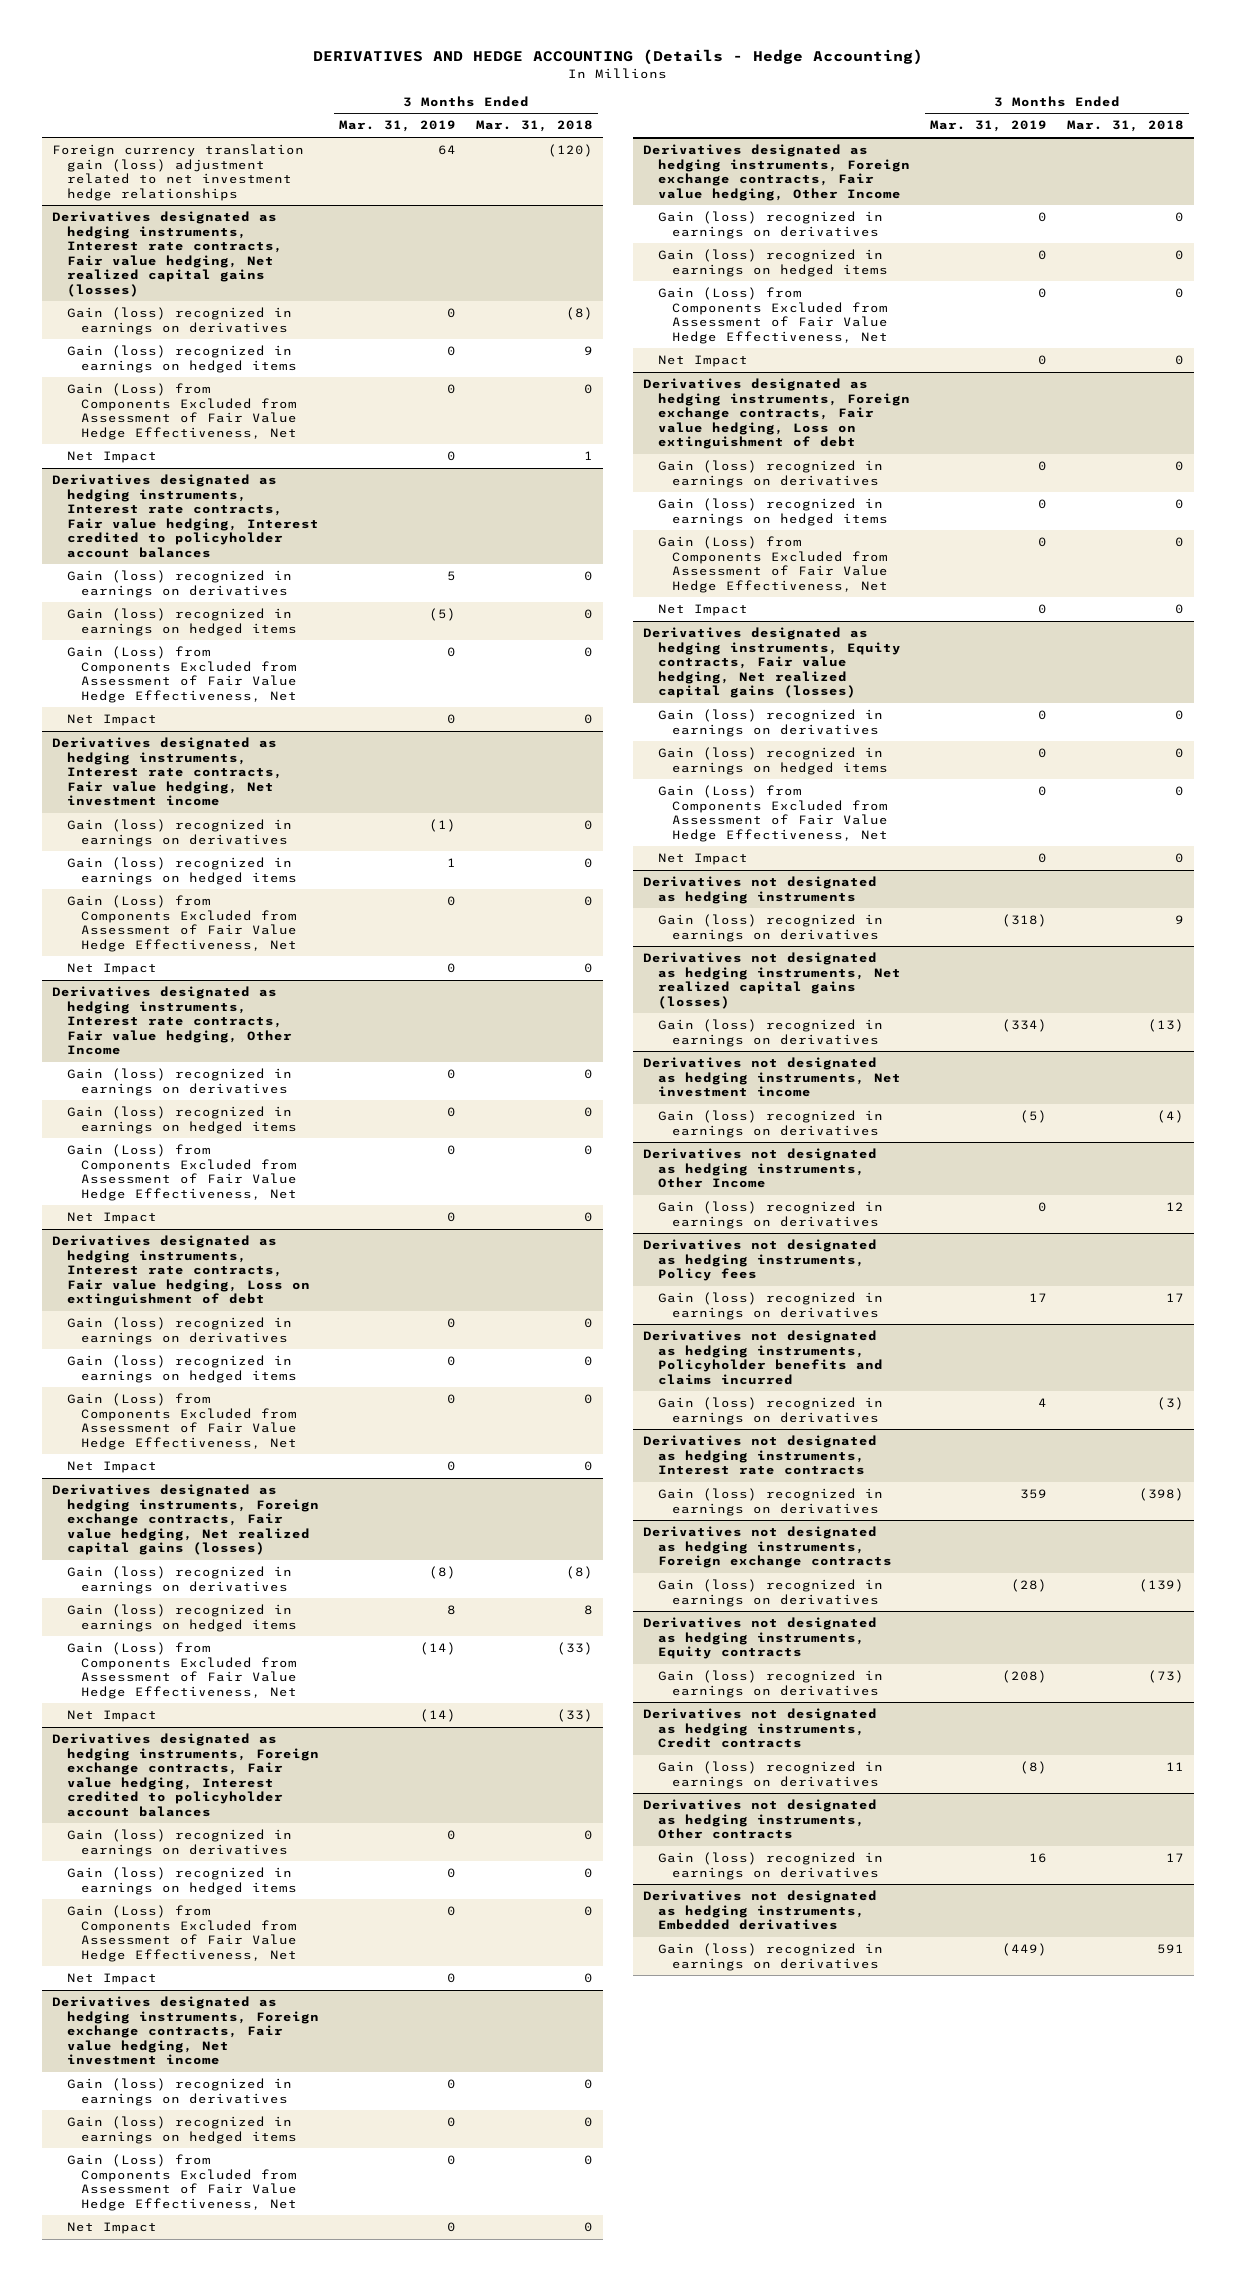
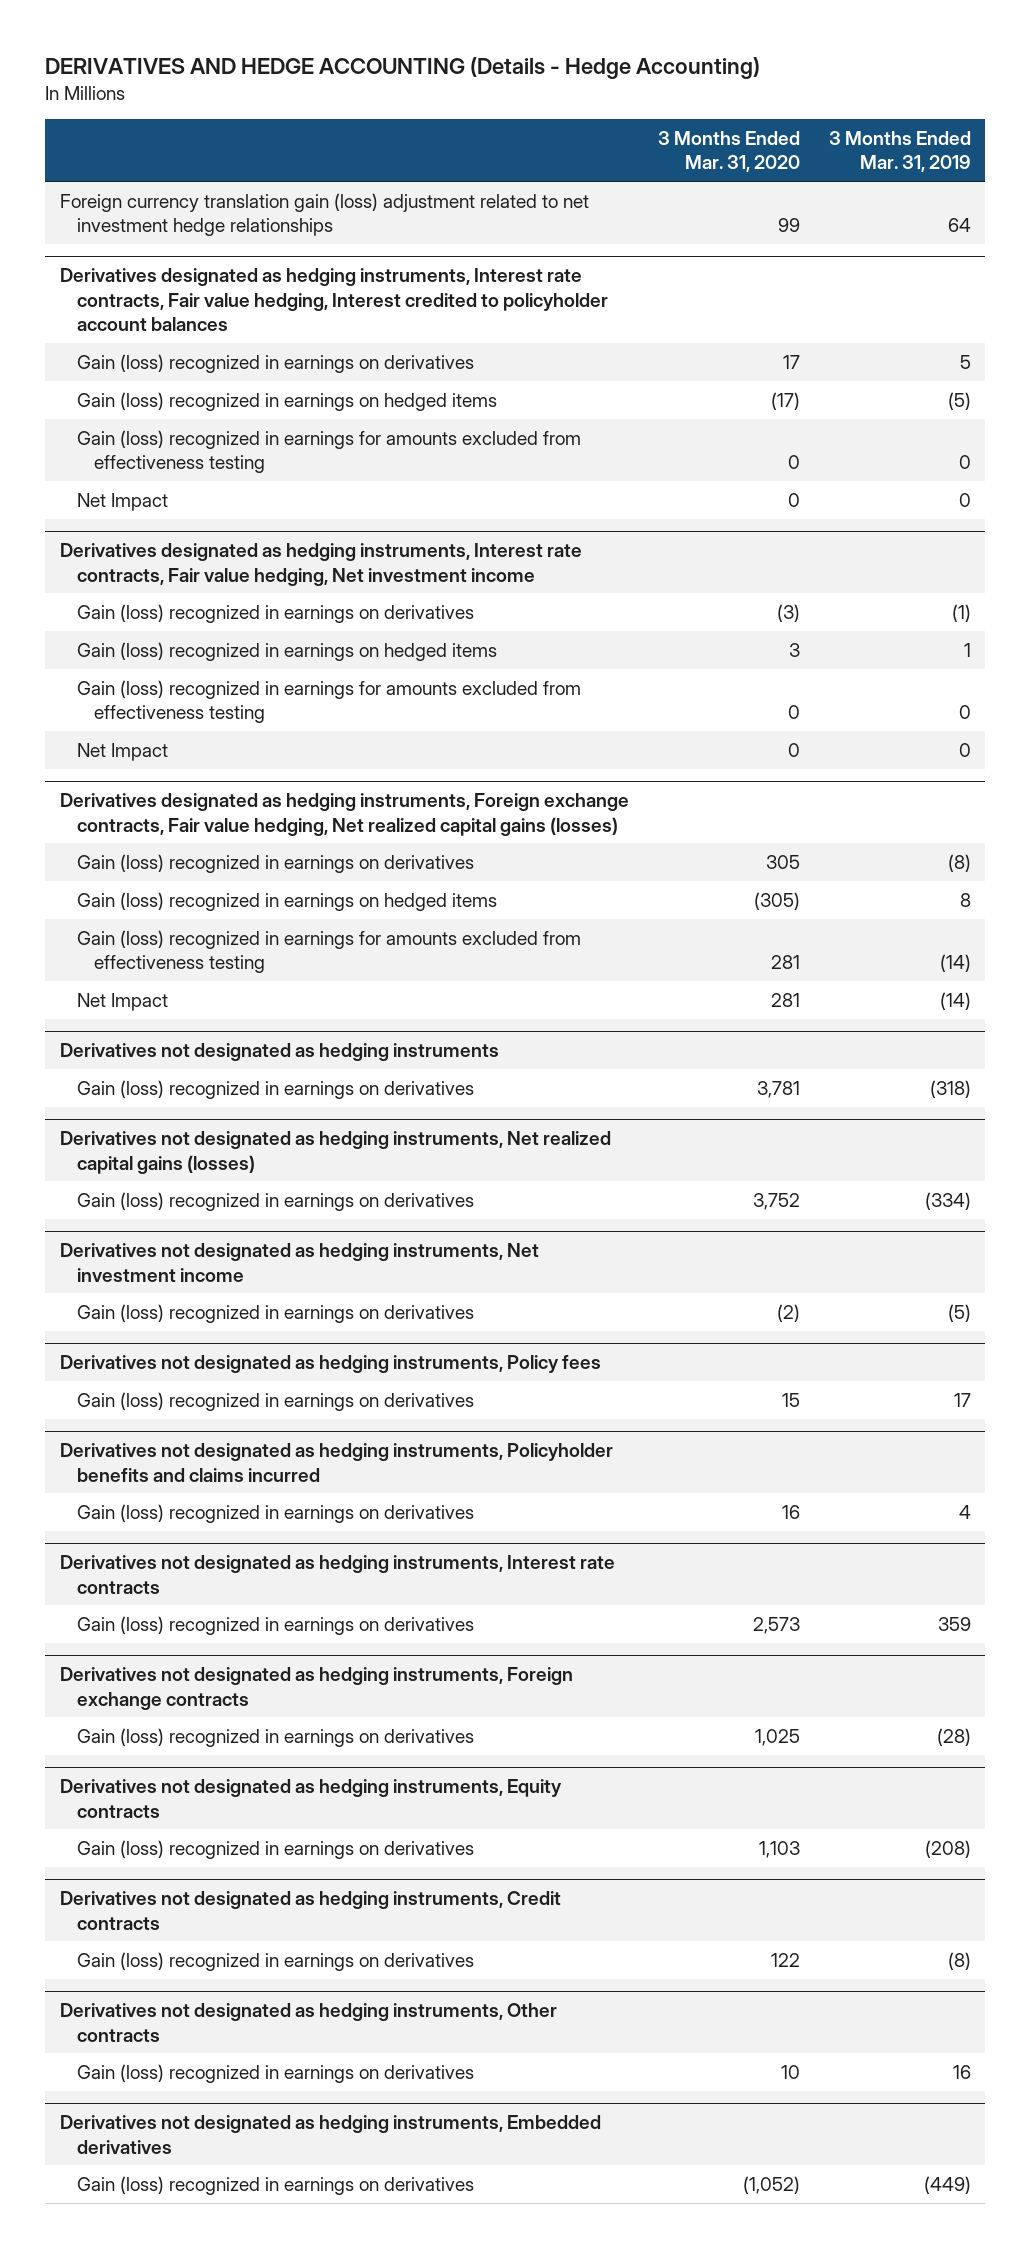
- | 3 Months Ended Mar. 31, 2019 | 3 Months Ended Mar. 31, 2018
+ | 3 Months Ended Mar. 31, 2020 | 3 Months Ended Mar. 31, 2019
- Derivatives designated as hedging instruments, Interest rate contracts, Fair value hedging, Net realized capital gains (losses)
- Gain (loss) recognized in earnings on derivatives | 0 | (8)
- Gain (loss) recognized in earnings on hedged items | 0 | 9
- Gain (Loss) from Components Excluded from Assessment of Fair Value Hedge Effectiveness, Net | 0 | 0
- Net Impact | 0 | 1
@ Derivatives designated as hedging instruments, Interest rate contracts, Fair value hedging, Interest credited to policyholder account balances
- Gain (Loss) from Components Excluded from Assessment of Fair Value Hedge Effectiveness, Net | 0 | 0
+ Gain (loss) recognized in earnings for amounts excluded from effectiveness testing | 0 | 0
@ Derivatives designated as hedging instruments, Interest rate contracts, Fair value hedging, Net investment income
- Gain (Loss) from Components Excluded from Assessment of Fair Value Hedge Effectiveness, Net | 0 | 0
- Net Impact | 0 | 0
- Derivatives designated as hedging instruments, Interest rate contracts, Fair value hedging, Other Income
- Gain (loss) recognized in earnings on derivatives | 0 | 0
- Gain (loss) recognized in earnings on hedged items | 0 | 0
- Gain (Loss) from Components Excluded from Assessment of Fair Value Hedge Effectiveness, Net | 0 | 0
- Net Impact | 0 | 0
- Derivatives designated as hedging instruments, Interest rate contracts, Fair value hedging, Loss on extinguishment of debt
- Gain (loss) recognized in earnings on derivatives | 0 | 0
- Gain (loss) recognized in earnings on hedged items | 0 | 0
- Gain (Loss) from Components Excluded from Assessment of Fair Value Hedge Effectiveness, Net | 0 | 0
@ Derivatives designated as hedging instruments, Interest rate contracts, Fair value hedging, Net investment income
+ Gain (loss) recognized in earnings for amounts excluded from effectiveness testing | 0 | 0
@ Derivatives designated as hedging instruments, Foreign exchange contracts, Fair value hedging, Net realized capital gains (losses)
- Gain (Loss) from Components Excluded from Assessment of Fair Value Hedge Effectiveness, Net | (14) | (33)
+ Gain (loss) recognized in earnings for amounts excluded from effectiveness testing | 281 | (14)
- Derivatives designated as hedging instruments, Foreign exchange contracts, Fair value hedging, Interest credited to policyholder account balances
- Gain (loss) recognized in earnings on derivatives | 0 | 0
- Gain (loss) recognized in earnings on hedged items | 0 | 0
- Gain (Loss) from Components Excluded from Assessment of Fair Value Hedge Effectiveness, Net | 0 | 0
- Net Impact | 0 | 0
- Derivatives designated as hedging instruments, Foreign exchange contracts, Fair value hedging, Net investment income
- Gain (loss) recognized in earnings on derivatives | 0 | 0
- Gain (loss) recognized in earnings on hedged items | 0 | 0
- Gain (Loss) from Components Excluded from Assessment of Fair Value Hedge Effectiveness, Net | 0 | 0
- Net Impact | 0 | 0
- Derivatives designated as hedging instruments, Foreign exchange contracts, Fair value hedging, Other Income
- Gain (loss) recognized in earnings on derivatives | 0 | 0
- Gain (loss) recognized in earnings on hedged items | 0 | 0
- Gain (Loss) from Components Excluded from Assessment of Fair Value Hedge Effectiveness, Net | 0 | 0
- Net Impact | 0 | 0
- Derivatives designated as hedging instruments, Foreign exchange contracts, Fair value hedging, Loss on extinguishment of debt
- Gain (loss) recognized in earnings on derivatives | 0 | 0
- Gain (loss) recognized in earnings on hedged items | 0 | 0
- Gain (Loss) from Components Excluded from Assessment of Fair Value Hedge Effectiveness, Net | 0 | 0
- Net Impact | 0 | 0
- Derivatives designated as hedging instruments, Equity contracts, Fair value hedging, Net realized capital gains (losses)
- Gain (loss) recognized in earnings on derivatives | 0 | 0
- Gain (loss) recognized in earnings on hedged items | 0 | 0
- Gain (Loss) from Components Excluded from Assessment of Fair Value Hedge Effectiveness, Net | 0 | 0
- Net Impact | 0 | 0
- Derivatives not designated as hedging instruments, Other Income
- Gain (loss) recognized in earnings on derivatives | 0 | 12

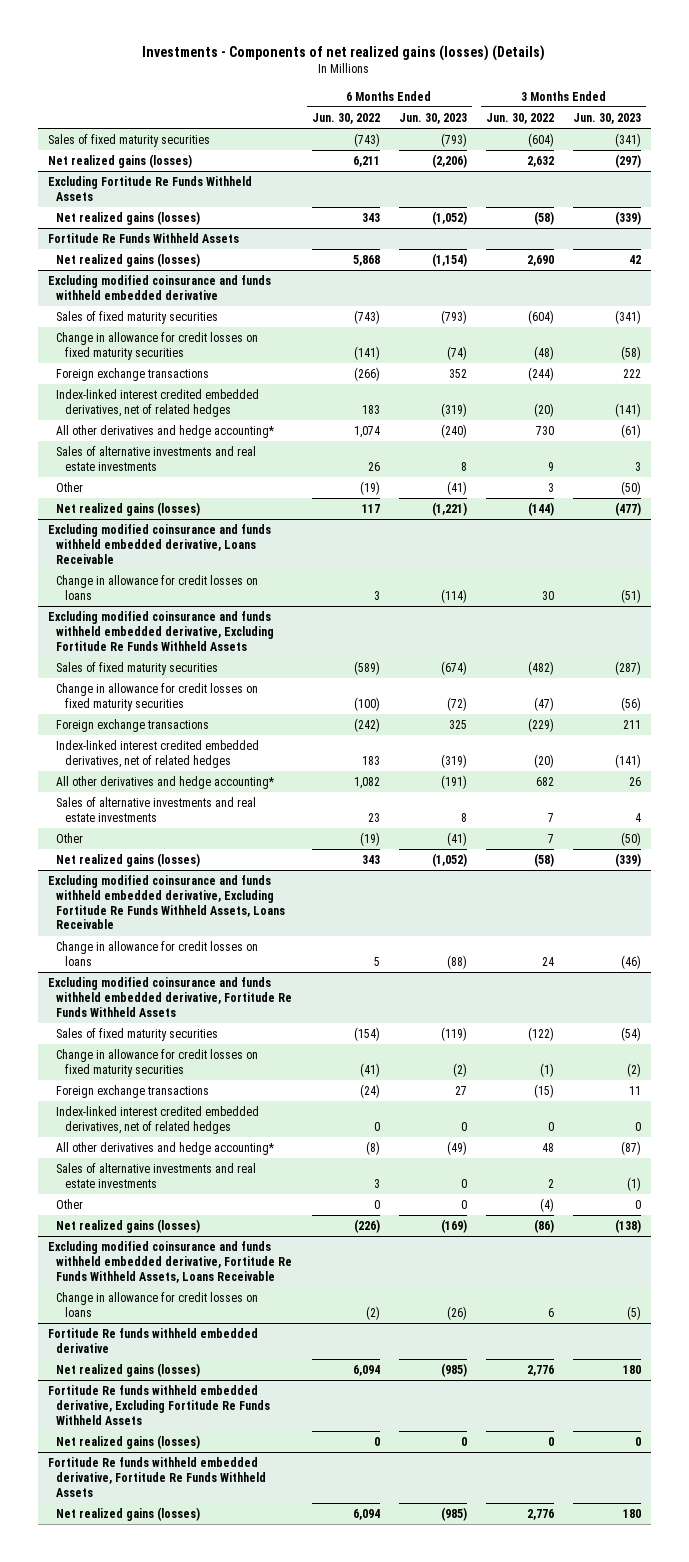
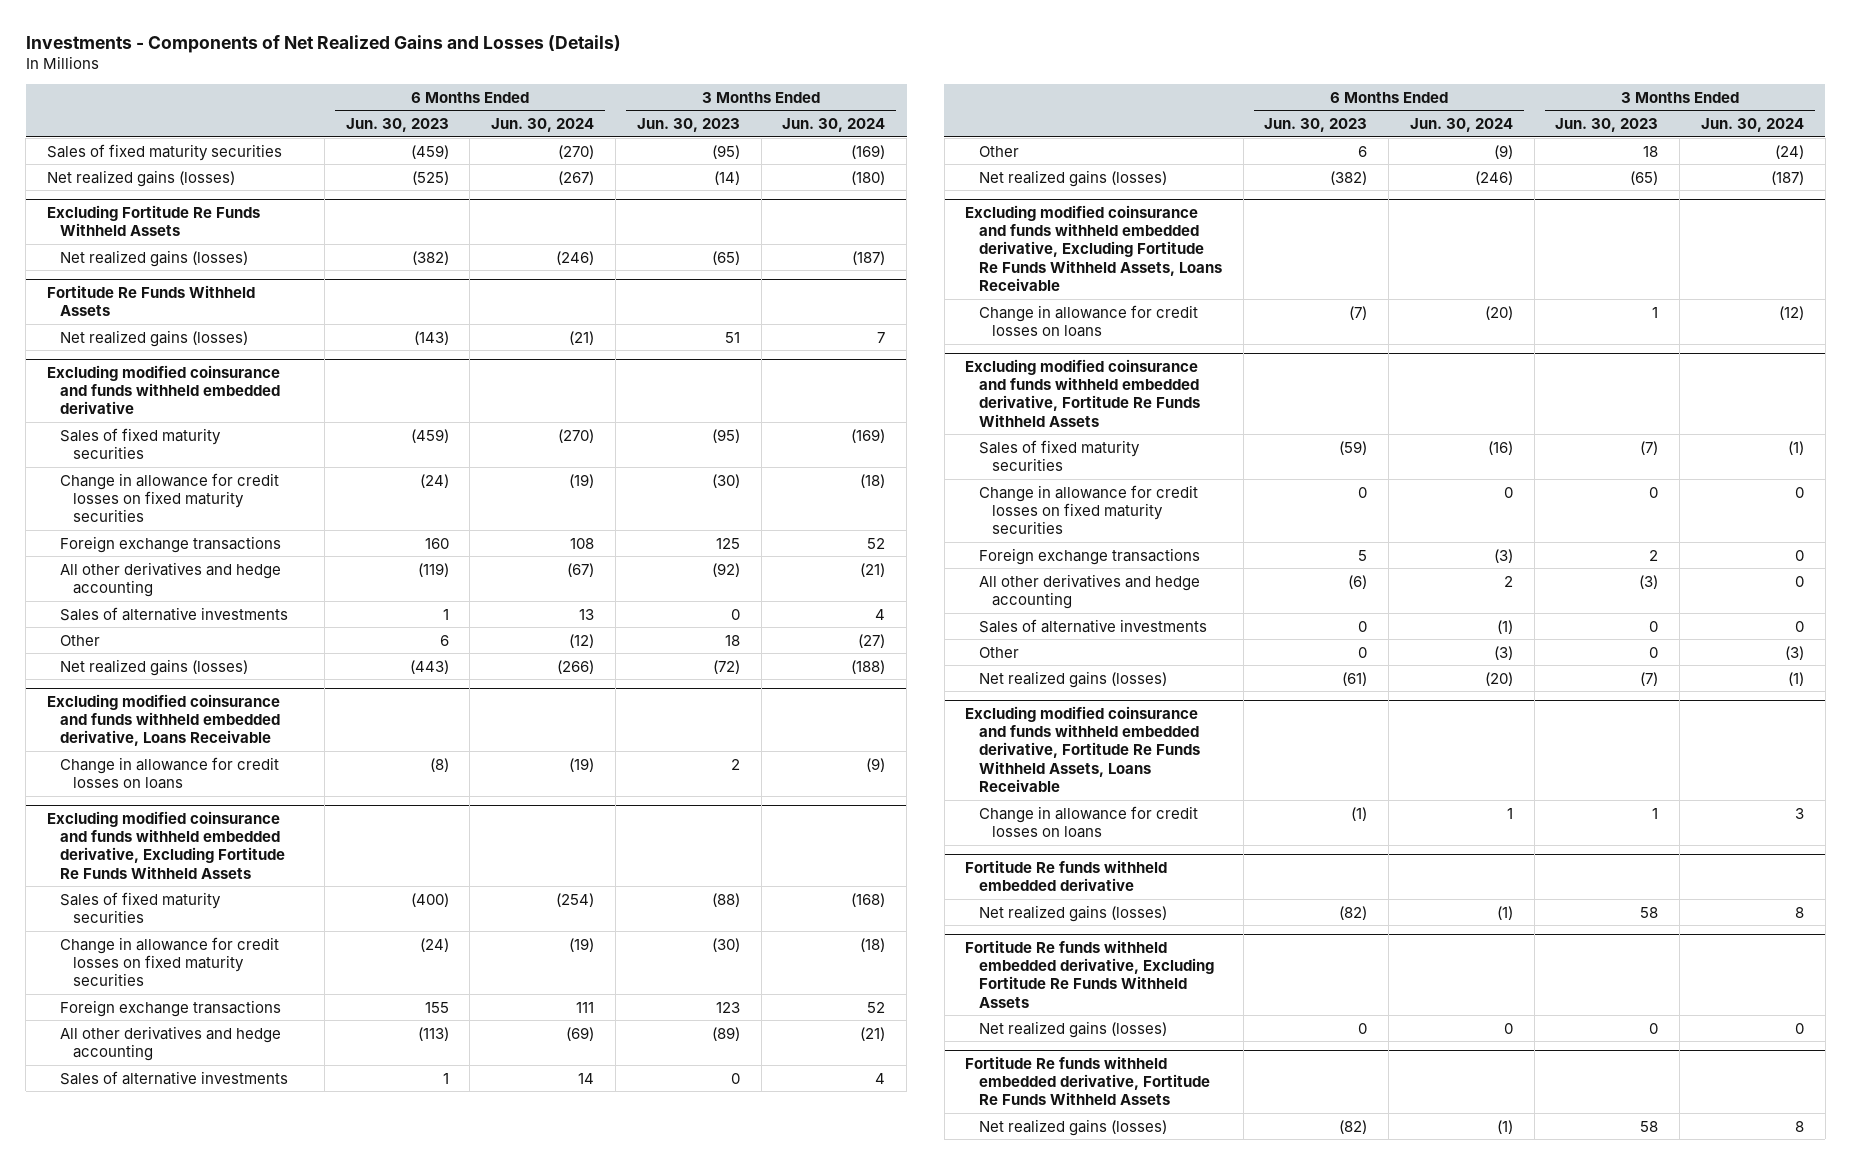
- Investments - Components of net realized gains (losses) (Details)
+ Investments - Components of Net Realized Gains and Losses (Details)
- | 6 Months Ended Jun. 30, 2022 | 6 Months Ended Jun. 30, 2023 | 3 Months Ended Jun. 30, 2022 | 3 Months Ended Jun. 30, 2023
+ | 6 Months Ended Jun. 30, 2023 | 6 Months Ended Jun. 30, 2024 | 3 Months Ended Jun. 30, 2023 | 3 Months Ended Jun. 30, 2024
- Sales of fixed maturity securities | (743) | (793) | (604) | (341)
- Net realized gains (losses) | 6,211 | (2,206) | 2,632 | (297)
+ Sales of fixed maturity securities | (459) | (270) | (95) | (169)
+ Net realized gains (losses) | (525) | (267) | (14) | (180)
@ Excluding Fortitude Re Funds Withheld Assets
- Net realized gains (losses) | 343 | (1,052) | (58) | (339)
+ Net realized gains (losses) | (382) | (246) | (65) | (187)
@ Fortitude Re Funds Withheld Assets
- Net realized gains (losses) | 5,868 | (1,154) | 2,690 | 42
+ Net realized gains (losses) | (143) | (21) | 51 | 7
@ Excluding modified coinsurance and funds withheld embedded derivative
- Sales of fixed maturity securities | (743) | (793) | (604) | (341)
- Change in allowance for credit losses on fixed maturity securities | (141) | (74) | (48) | (58)
- Foreign exchange transactions | (266) | 352 | (244) | 222
- Index-linked interest credited embedded derivatives, net of related hedges | 183 | (319) | (20) | (141)
- All other derivatives and hedge accounting* | 1,074 | (240) | 730 | (61)
- Sales of alternative investments and real estate investments | 26 | 8 | 9 | 3
- Other | (19) | (41) | 3 | (50)
- Net realized gains (losses) | 117 | (1,221) | (144) | (477)
+ Sales of fixed maturity securities | (459) | (270) | (95) | (169)
+ Change in allowance for credit losses on fixed maturity securities | (24) | (19) | (30) | (18)
+ Foreign exchange transactions | 160 | 108 | 125 | 52
+ All other derivatives and hedge accounting | (119) | (67) | (92) | (21)
+ Sales of alternative investments | 1 | 13 | 0 | 4
+ Other | 6 | (12) | 18 | (27)
+ Net realized gains (losses) | (443) | (266) | (72) | (188)
@ Excluding modified coinsurance and funds withheld embedded derivative, Loans Receivable
- Change in allowance for credit losses on loans | 3 | (114) | 30 | (51)
+ Change in allowance for credit losses on loans | (8) | (19) | 2 | (9)
@ Excluding modified coinsurance and funds withheld embedded derivative, Excluding Fortitude Re Funds Withheld Assets
- Sales of fixed maturity securities | (589) | (674) | (482) | (287)
- Change in allowance for credit losses on fixed maturity securities | (100) | (72) | (47) | (56)
- Foreign exchange transactions | (242) | 325 | (229) | 211
- Index-linked interest credited embedded derivatives, net of related hedges | 183 | (319) | (20) | (141)
- All other derivatives and hedge accounting* | 1,082 | (191) | 682 | 26
- Sales of alternative investments and real estate investments | 23 | 8 | 7 | 4
- Other | (19) | (41) | 7 | (50)
- Net realized gains (losses) | 343 | (1,052) | (58) | (339)
+ Sales of fixed maturity securities | (400) | (254) | (88) | (168)
+ Change in allowance for credit losses on fixed maturity securities | (24) | (19) | (30) | (18)
+ Foreign exchange transactions | 155 | 111 | 123 | 52
+ All other derivatives and hedge accounting | (113) | (69) | (89) | (21)
+ Sales of alternative investments | 1 | 14 | 0 | 4
+ Other | 6 | (9) | 18 | (24)
+ Net realized gains (losses) | (382) | (246) | (65) | (187)
@ Excluding modified coinsurance and funds withheld embedded derivative, Excluding Fortitude Re Funds Withheld Assets, Loans Receivable
- Change in allowance for credit losses on loans | 5 | (88) | 24 | (46)
+ Change in allowance for credit losses on loans | (7) | (20) | 1 | (12)
@ Excluding modified coinsurance and funds withheld embedded derivative, Fortitude Re Funds Withheld Assets
- Sales of fixed maturity securities | (154) | (119) | (122) | (54)
- Change in allowance for credit losses on fixed maturity securities | (41) | (2) | (1) | (2)
- Foreign exchange transactions | (24) | 27 | (15) | 11
- Index-linked interest credited embedded derivatives, net of related hedges | 0 | 0 | 0 | 0
- All other derivatives and hedge accounting* | (8) | (49) | 48 | (87)
- Sales of alternative investments and real estate investments | 3 | 0 | 2 | (1)
+ Sales of fixed maturity securities | (59) | (16) | (7) | (1)
+ Change in allowance for credit losses on fixed maturity securities | 0 | 0 | 0 | 0
+ Foreign exchange transactions | 5 | (3) | 2 | 0
+ All other derivatives and hedge accounting | (6) | 2 | (3) | 0
+ Sales of alternative investments | 0 | (1) | 0 | 0
- Net realized gains (losses) | (226) | (169) | (86) | (138)
+ Net realized gains (losses) | (61) | (20) | (7) | (1)
@ Excluding modified coinsurance and funds withheld embedded derivative, Fortitude Re Funds Withheld Assets, Loans Receivable
- Change in allowance for credit losses on loans | (2) | (26) | 6 | (5)
+ Change in allowance for credit losses on loans | (1) | 1 | 1 | 3
@ Fortitude Re funds withheld embedded derivative
- Net realized gains (losses) | 6,094 | (985) | 2,776 | 180
+ Net realized gains (losses) | (82) | (1) | 58 | 8
@ Fortitude Re funds withheld embedded derivative, Fortitude Re Funds Withheld Assets
- Net realized gains (losses) | 6,094 | (985) | 2,776 | 180
+ Net realized gains (losses) | (82) | (1) | 58 | 8

